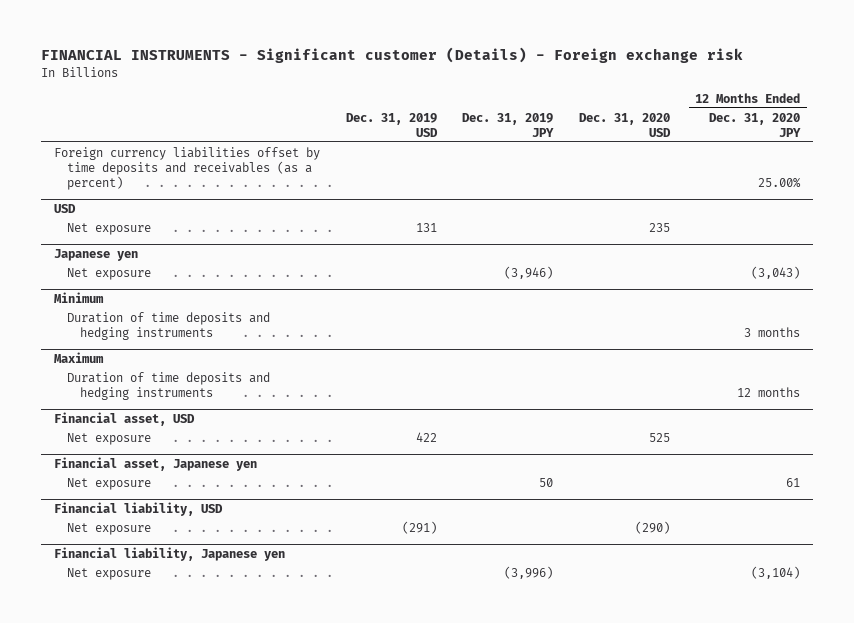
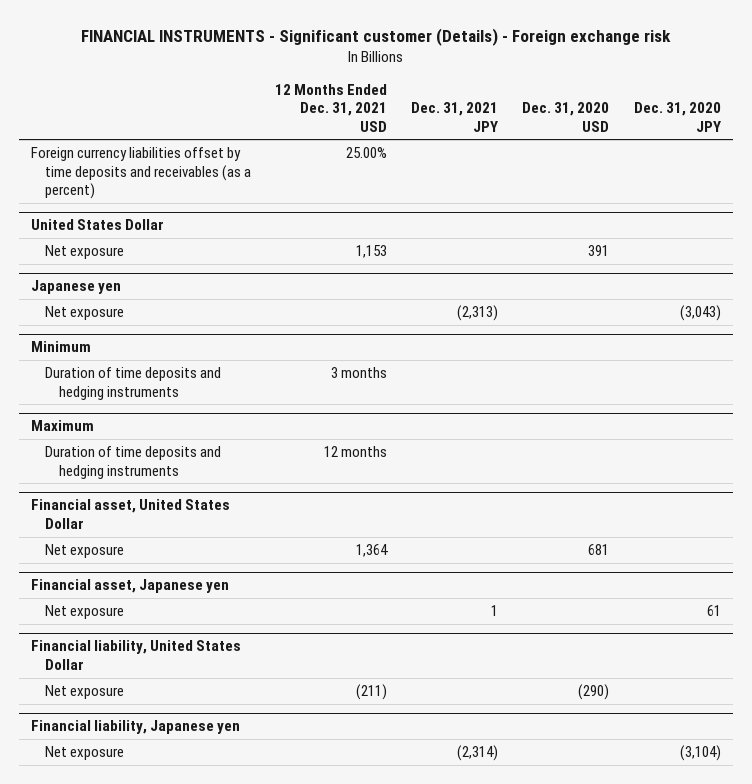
- | Dec. 31, 2019 USD | Dec. 31, 2019 JPY | Dec. 31, 2020 USD | 12 Months Ended Dec. 31, 2020 JPY
+ | 12 Months Ended Dec. 31, 2021 USD | Dec. 31, 2021 JPY | Dec. 31, 2020 USD | Dec. 31, 2020 JPY
- USD
- Net exposure | 131 | | 235 |
+ United States Dollar
+ Net exposure | 1,153 | | 391 |
- Financial asset, USD
- Net exposure | 422 | | 525 |
+ Financial asset, United States Dollar
+ Net exposure | 1,364 | | 681 |
- Financial liability, USD
+ Financial liability, United States Dollar

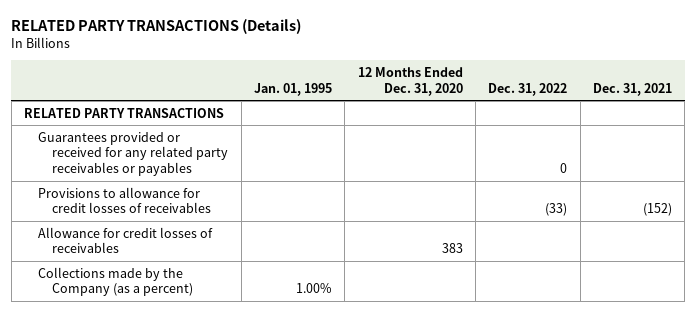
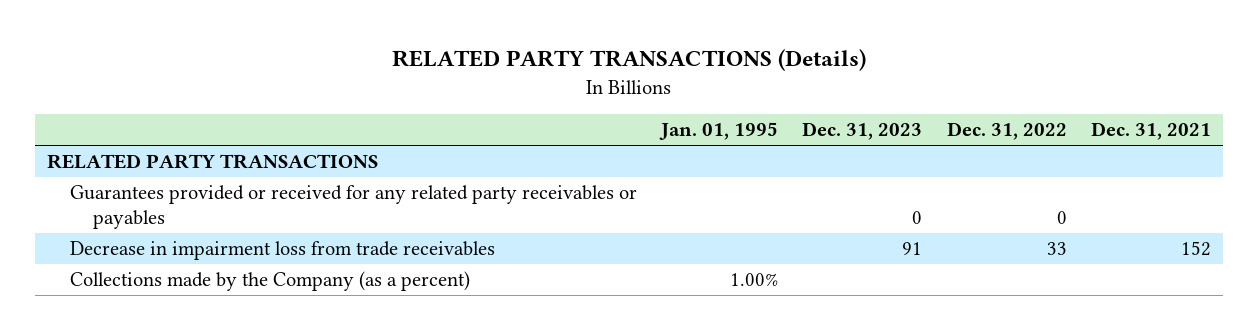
- | Jan. 01, 1995 | 12 Months Ended Dec. 31, 2020 | Dec. 31, 2022 | Dec. 31, 2021
+ | Jan. 01, 1995 | Dec. 31, 2023 | Dec. 31, 2022 | Dec. 31, 2021
- Provisions to allowance for credit losses of receivables | | | (33) | (152)
- Allowance for credit losses of receivables | | 383 | |
+ Decrease in impairment loss from trade receivables | | 91 | 33 | 152

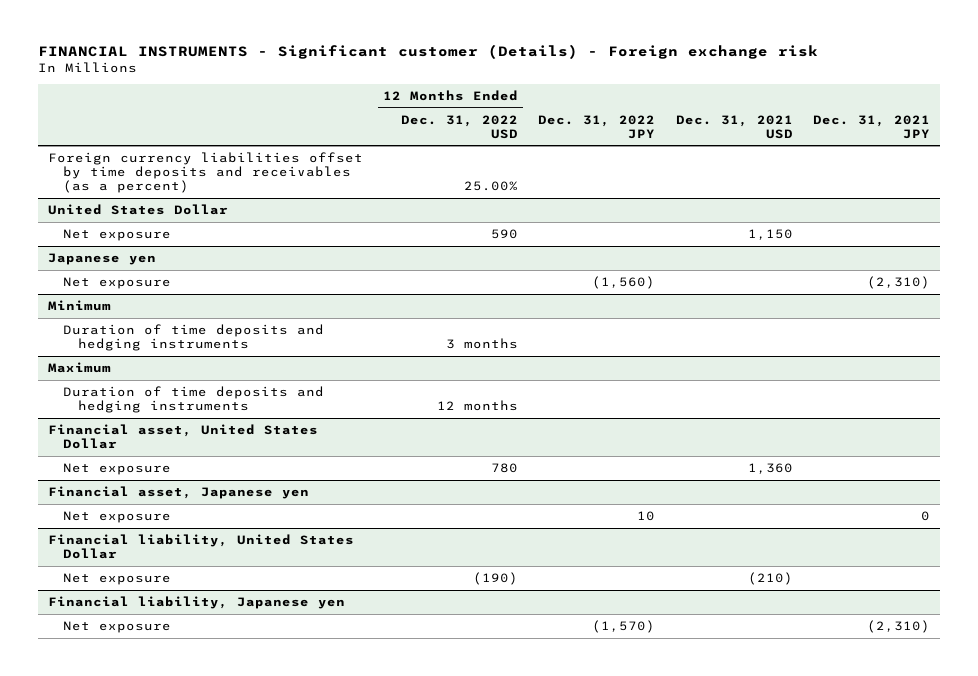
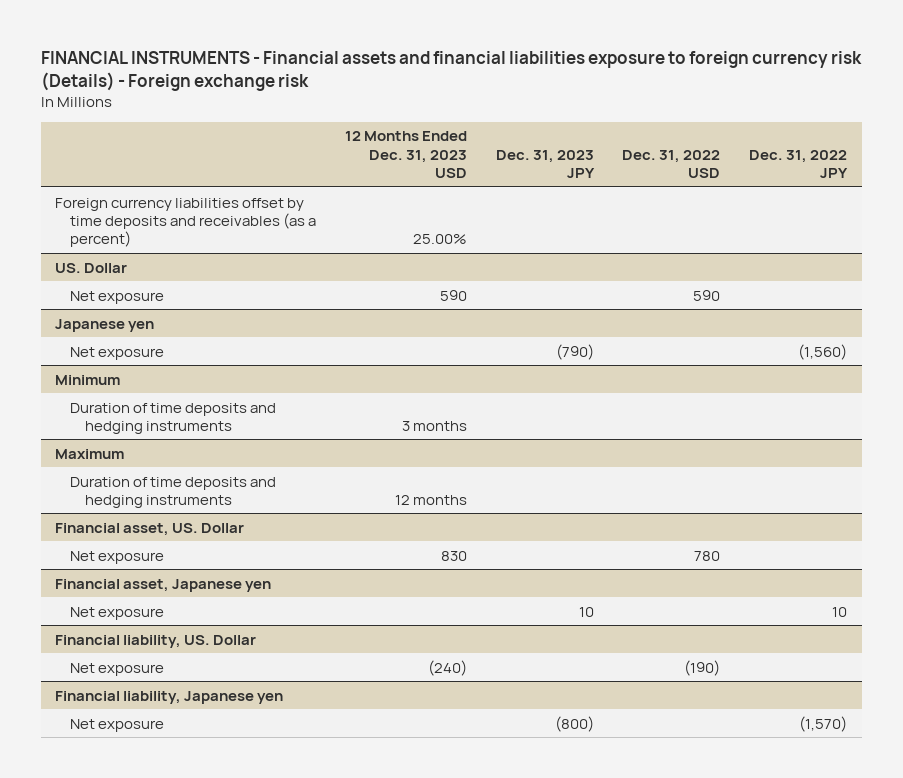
- FINANCIAL INSTRUMENTS - Significant customer (Details) - Foreign exchange risk
+ FINANCIAL INSTRUMENTS - Financial assets and financial liabilities exposure to foreign currency risk (Details) - Foreign exchange risk
- | 12 Months Ended Dec. 31, 2022 USD | Dec. 31, 2022 JPY | Dec. 31, 2021 USD | Dec. 31, 2021 JPY
+ | 12 Months Ended Dec. 31, 2023 USD | Dec. 31, 2023 JPY | Dec. 31, 2022 USD | Dec. 31, 2022 JPY
- United States Dollar
+ US. Dollar
- Financial asset, United States Dollar
+ Financial asset, US. Dollar
- Financial liability, United States Dollar
+ Financial liability, US. Dollar

